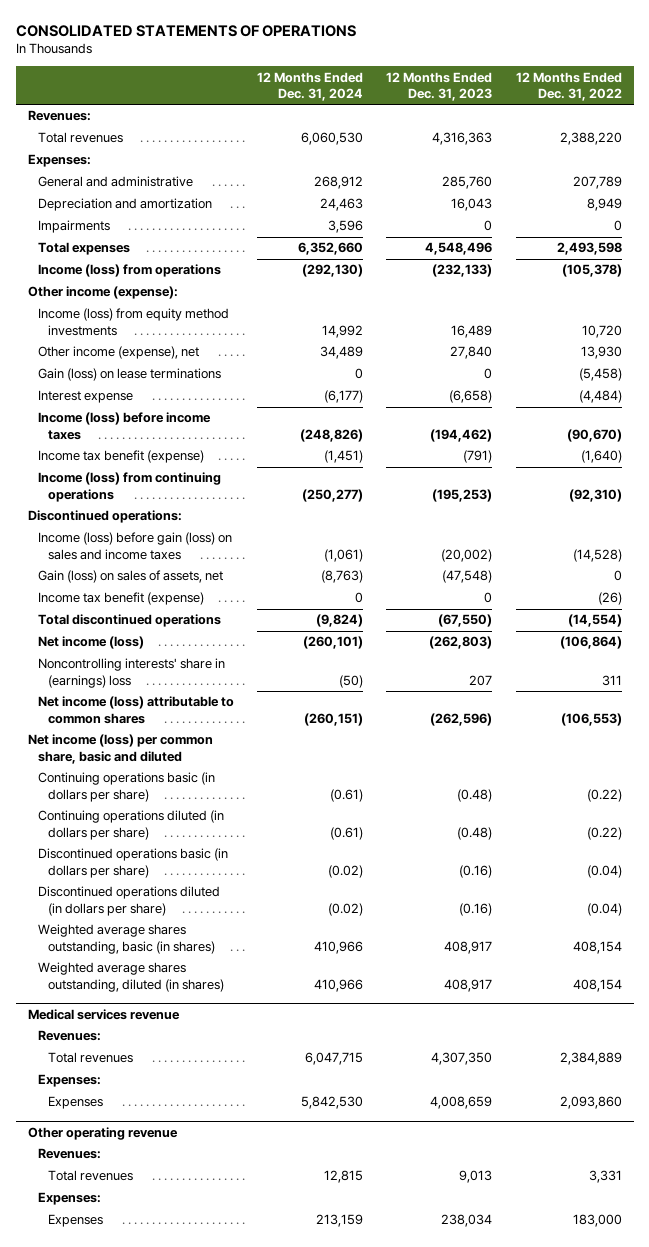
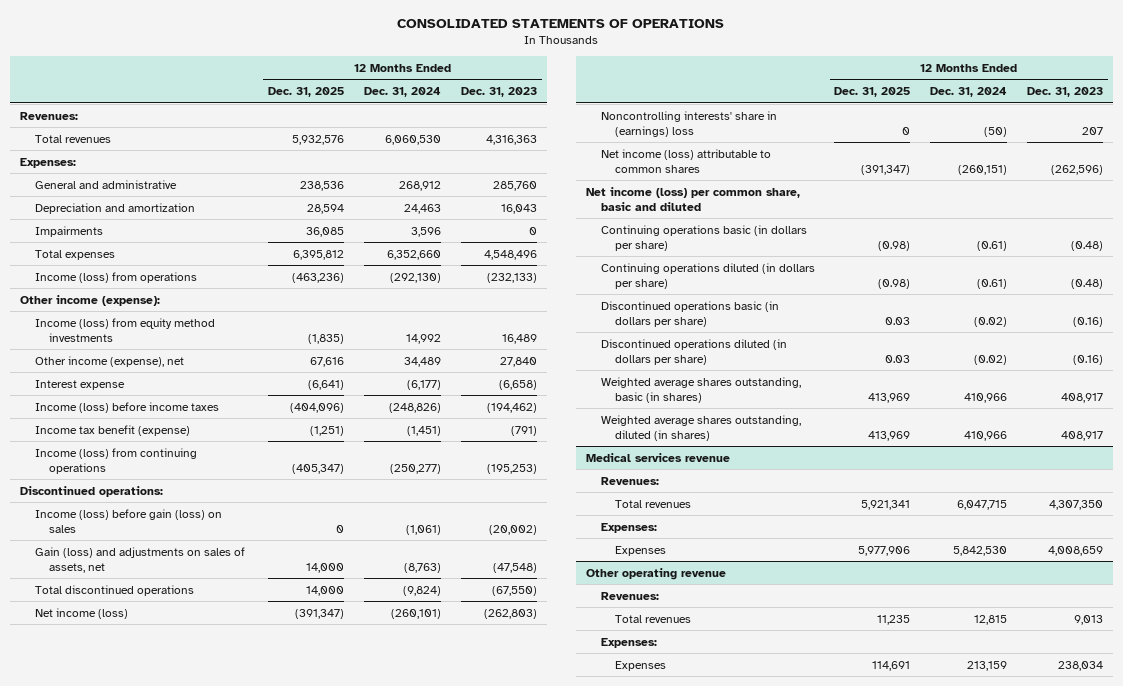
- | 12 Months Ended Dec. 31, 2024 | 12 Months Ended Dec. 31, 2023 | 12 Months Ended Dec. 31, 2022
+ | 12 Months Ended Dec. 31, 2025 | 12 Months Ended Dec. 31, 2024 | 12 Months Ended Dec. 31, 2023
- Gain (loss) on lease terminations | 0 | 0 | (5,458)
- Income (loss) before gain (loss) on sales and income taxes | (1,061) | (20,002) | (14,528)
- Gain (loss) on sales of assets, net | (8,763) | (47,548) | 0
- Income tax benefit (expense) | 0 | 0 | (26)
+ Income (loss) before gain (loss) on sales | 0 | (1,061) | (20,002)
+ Gain (loss) and adjustments on sales of assets, net | 14,000 | (8,763) | (47,548)

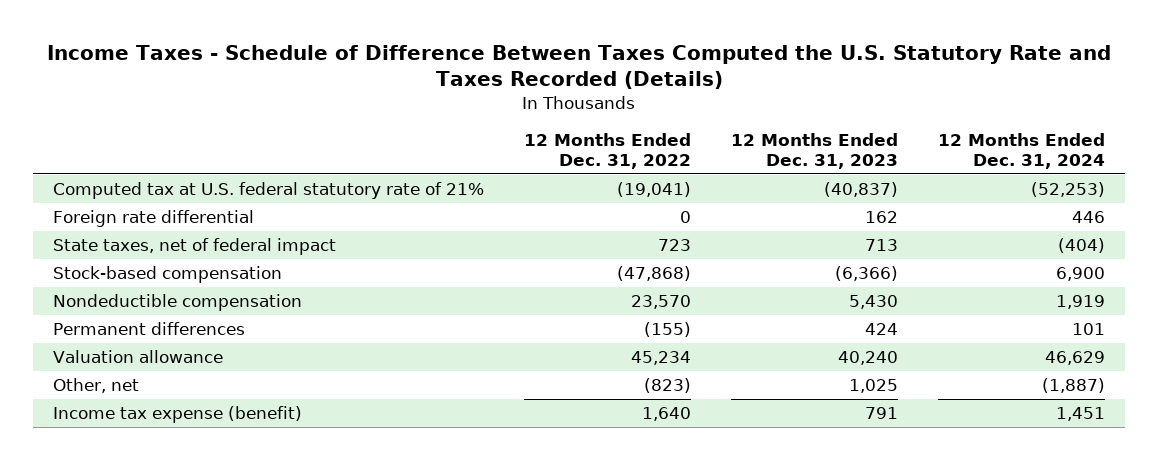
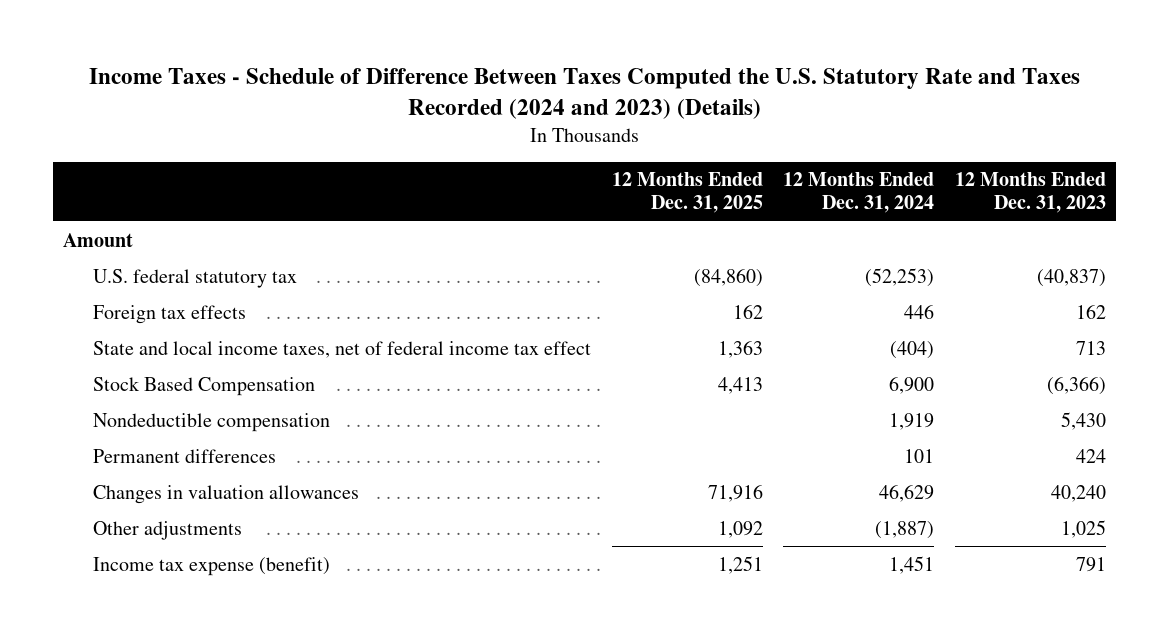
- Income Taxes - Schedule of Difference Between Taxes Computed the U.S. Statutory Rate and Taxes Recorded (Details)
+ Income Taxes - Schedule of Difference Between Taxes Computed the U.S. Statutory Rate and Taxes Recorded (2024 and 2023) (Details)
- | 12 Months Ended Dec. 31, 2022 | 12 Months Ended Dec. 31, 2023 | 12 Months Ended Dec. 31, 2024
+ | 12 Months Ended Dec. 31, 2025 | 12 Months Ended Dec. 31, 2024 | 12 Months Ended Dec. 31, 2023
- Computed tax at U.S. federal statutory rate of 21% | (19,041) | (40,837) | (52,253)
- Foreign rate differential | 0 | 162 | 446
- State taxes, net of federal impact | 723 | 713 | (404)
- Stock-based compensation | (47,868) | (6,366) | 6,900
+ Amount
+ U.S. federal statutory tax | (84,860) | (52,253) | (40,837)
+ Foreign tax effects | 162 | 446 | 162
+ State and local income taxes, net of federal income tax effect | 1,363 | (404) | 713
+ Stock Based Compensation | 4,413 | 6,900 | (6,366)
- Valuation allowance | 45,234 | 40,240 | 46,629
- Other, net | (823) | 1,025 | (1,887)
+ Changes in valuation allowances | 71,916 | 46,629 | 40,240
+ Other adjustments | 1,092 | (1,887) | 1,025

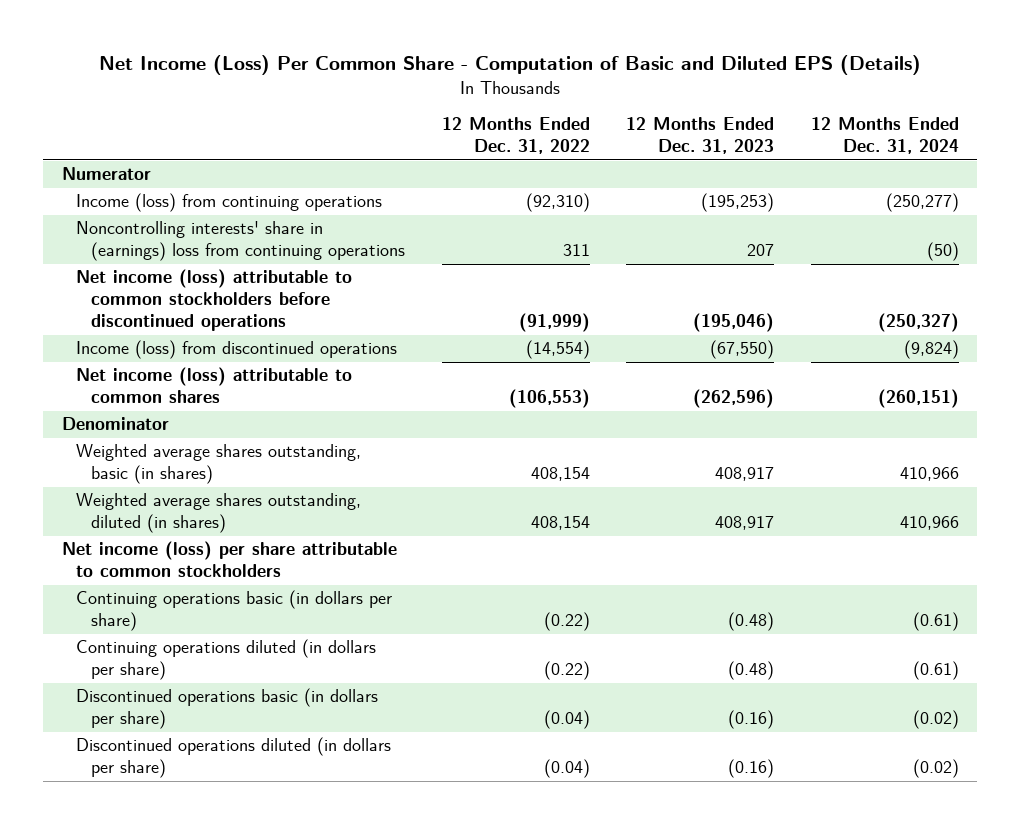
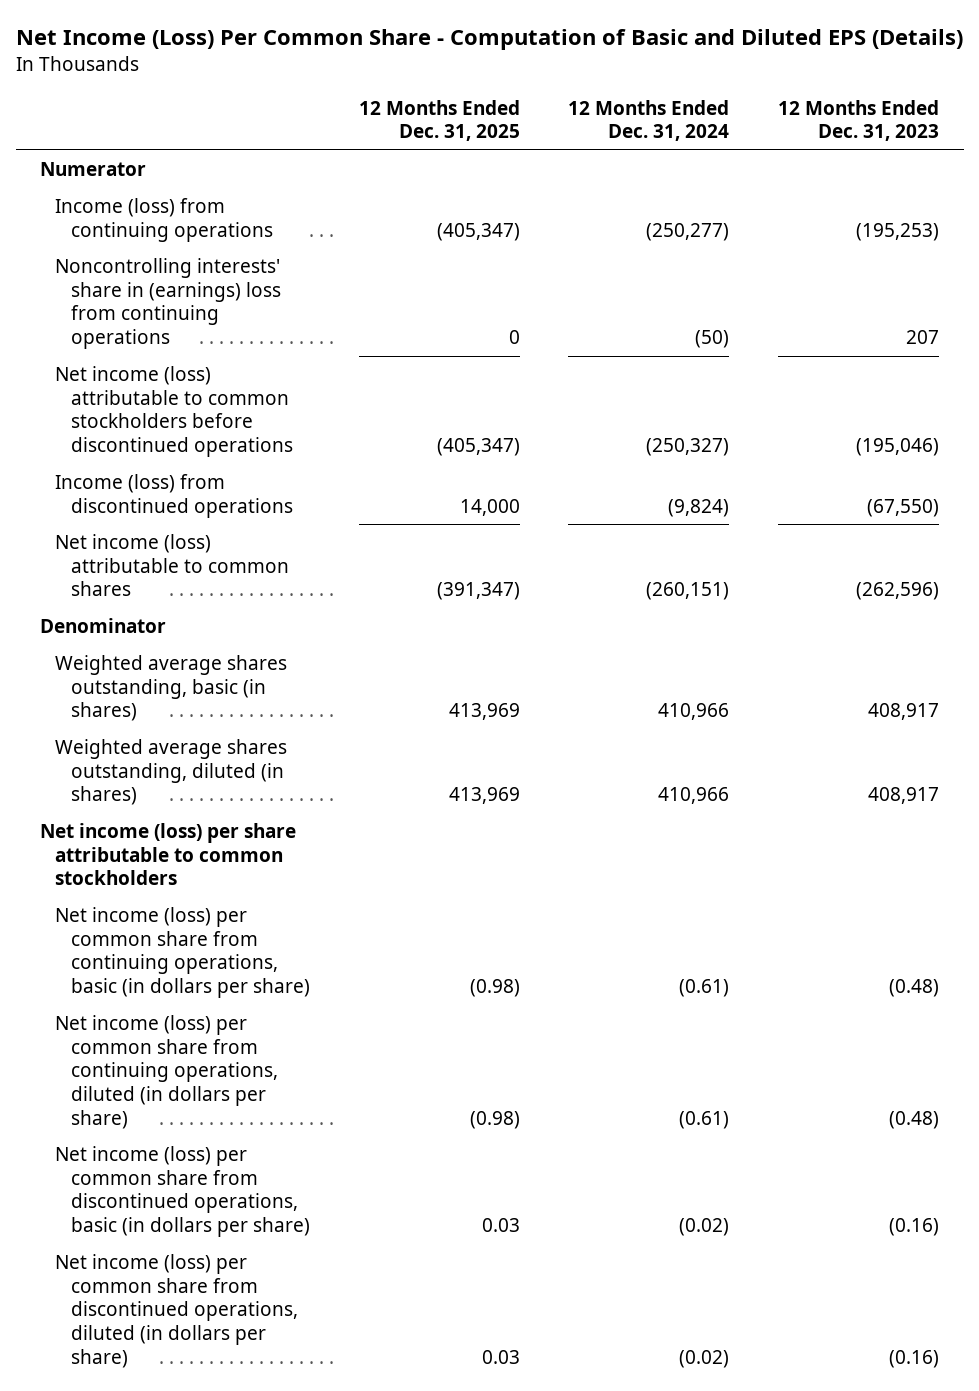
- | 12 Months Ended Dec. 31, 2022 | 12 Months Ended Dec. 31, 2023 | 12 Months Ended Dec. 31, 2024
+ | 12 Months Ended Dec. 31, 2025 | 12 Months Ended Dec. 31, 2024 | 12 Months Ended Dec. 31, 2023
- Continuing operations basic (in dollars per share) | (0.22) | (0.48) | (0.61)
- Continuing operations diluted (in dollars per share) | (0.22) | (0.48) | (0.61)
- Discontinued operations basic (in dollars per share) | (0.04) | (0.16) | (0.02)
- Discontinued operations diluted (in dollars per share) | (0.04) | (0.16) | (0.02)
+ Net income (loss) per common share from continuing operations, basic (in dollars per share) | (0.98) | (0.61) | (0.48)
+ Net income (loss) per common share from continuing operations, diluted (in dollars per share) | (0.98) | (0.61) | (0.48)
+ Net income (loss) per common share from discontinued operations, basic (in dollars per share) | 0.03 | (0.02) | (0.16)
+ Net income (loss) per common share from discontinued operations, diluted (in dollars per share) | 0.03 | (0.02) | (0.16)

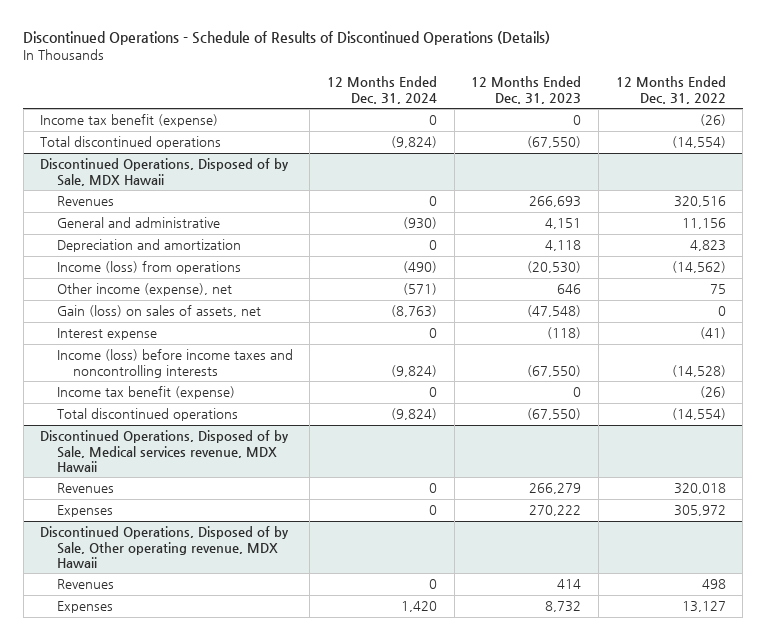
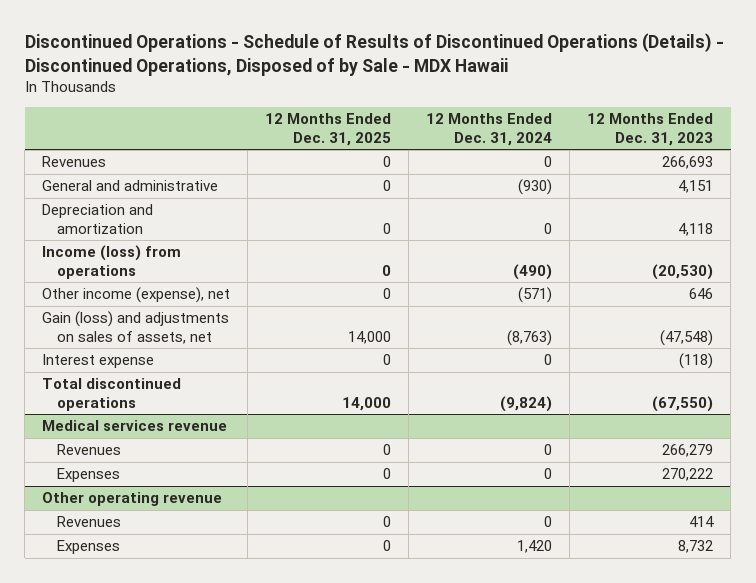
- Discontinued Operations - Schedule of Results of Discontinued Operations (Details)
+ Discontinued Operations - Schedule of Results of Discontinued Operations (Details) - Discontinued Operations, Disposed of by Sale - MDX Hawaii
- | 12 Months Ended Dec. 31, 2024 | 12 Months Ended Dec. 31, 2023 | 12 Months Ended Dec. 31, 2022
+ | 12 Months Ended Dec. 31, 2025 | 12 Months Ended Dec. 31, 2024 | 12 Months Ended Dec. 31, 2023
- Income tax benefit (expense) | 0 | 0 | (26)
- Total discontinued operations | (9,824) | (67,550) | (14,554)
- Discontinued Operations, Disposed of by Sale, MDX Hawaii
- Gain (loss) on sales of assets, net | (8,763) | (47,548) | 0
+ Gain (loss) and adjustments on sales of assets, net | 14,000 | (8,763) | (47,548)
- Income (loss) before income taxes and noncontrolling interests | (9,824) | (67,550) | (14,528)
- Income tax benefit (expense) | 0 | 0 | (26)
- Discontinued Operations, Disposed of by Sale, Medical services revenue, MDX Hawaii
+ Medical services revenue
- Discontinued Operations, Disposed of by Sale, Other operating revenue, MDX Hawaii
+ Other operating revenue

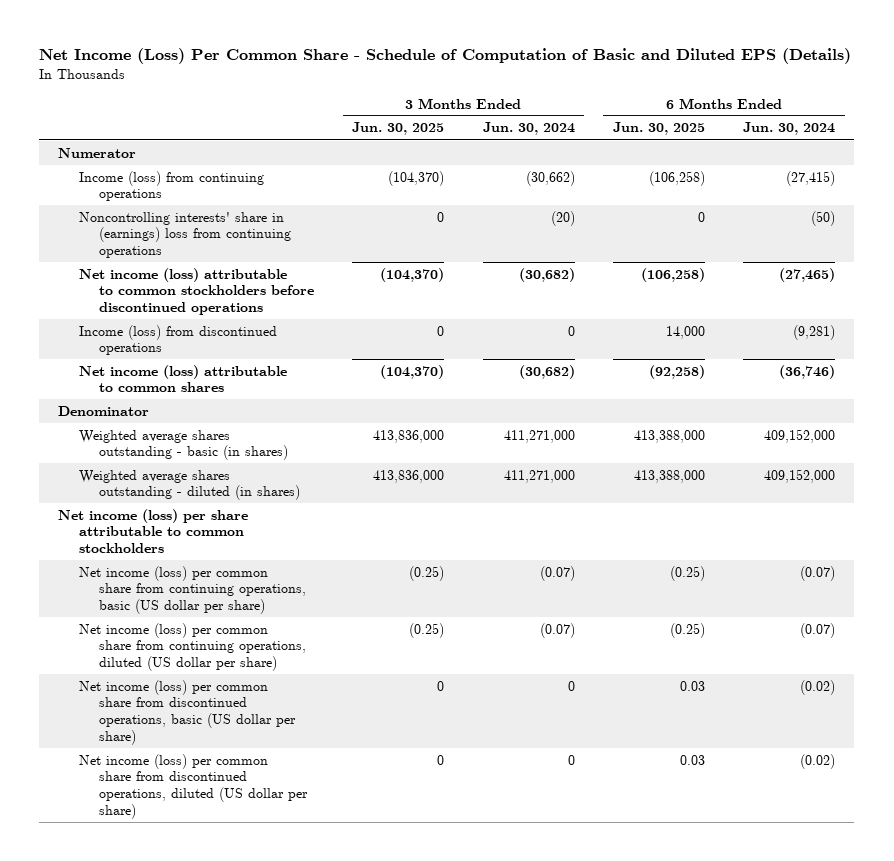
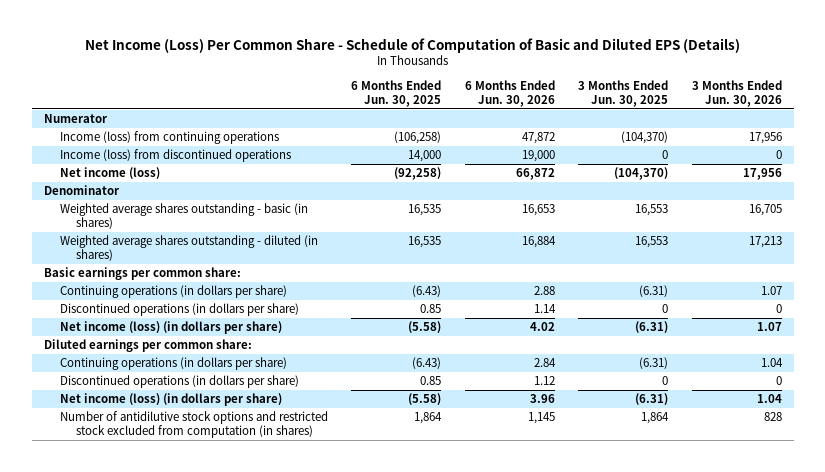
- | 3 Months Ended Jun. 30, 2025 | 3 Months Ended Jun. 30, 2024 | 6 Months Ended Jun. 30, 2025 | 6 Months Ended Jun. 30, 2024
+ | 6 Months Ended Jun. 30, 2025 | 6 Months Ended Jun. 30, 2026 | 3 Months Ended Jun. 30, 2025 | 3 Months Ended Jun. 30, 2026
- Noncontrolling interests' share in (earnings) loss from continuing operations | 0 | (20) | 0 | (50)
- Net income (loss) attributable to common stockholders before discontinued operations | (104,370) | (30,682) | (106,258) | (27,465)
- Net income (loss) attributable to common shares | (104,370) | (30,682) | (92,258) | (36,746)
+ Net income (loss) | (92,258) | 66,872 | (104,370) | 17,956
- Weighted average shares outstanding - basic (in shares) | 413,836,000 | 411,271,000 | 413,388,000 | 409,152,000
- Weighted average shares outstanding - diluted (in shares) | 413,836,000 | 411,271,000 | 413,388,000 | 409,152,000
- Net income (loss) per share attributable to common stockholders
- Net income (loss) per common share from continuing operations, basic (US dollar per share) | (0.25) | (0.07) | (0.25) | (0.07)
- Net income (loss) per common share from continuing operations, diluted (US dollar per share) | (0.25) | (0.07) | (0.25) | (0.07)
- Net income (loss) per common share from discontinued operations, basic (US dollar per share) | 0 | 0 | 0.03 | (0.02)
- Net income (loss) per common share from discontinued operations, diluted (US dollar per share) | 0 | 0 | 0.03 | (0.02)
+ Weighted average shares outstanding - basic (in shares) | 16,535 | 16,653 | 16,553 | 16,705
+ Weighted average shares outstanding - diluted (in shares) | 16,535 | 16,884 | 16,553 | 17,213
+ Basic earnings per common share:
+ Continuing operations (in dollars per share) | (6.43) | 2.88 | (6.31) | 1.07
+ Discontinued operations (in dollars per share) | 0.85 | 1.14 | 0 | 0
+ Net income (loss) (in dollars per share) | (5.58) | 4.02 | (6.31) | 1.07
+ Diluted earnings per common share:
+ Continuing operations (in dollars per share) | (6.43) | 2.84 | (6.31) | 1.04
+ Discontinued operations (in dollars per share) | 0.85 | 1.12 | 0 | 0
+ Net income (loss) (in dollars per share) | (5.58) | 3.96 | (6.31) | 1.04
+ Number of antidilutive stock options and restricted stock excluded from computation (in shares) | 1,864 | 1,145 | 1,864 | 828

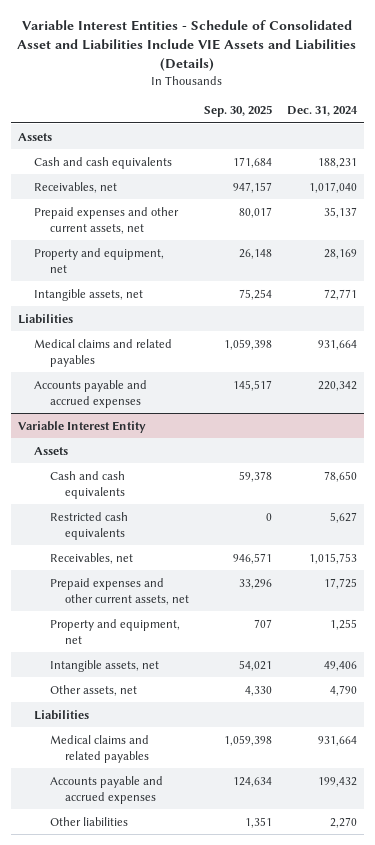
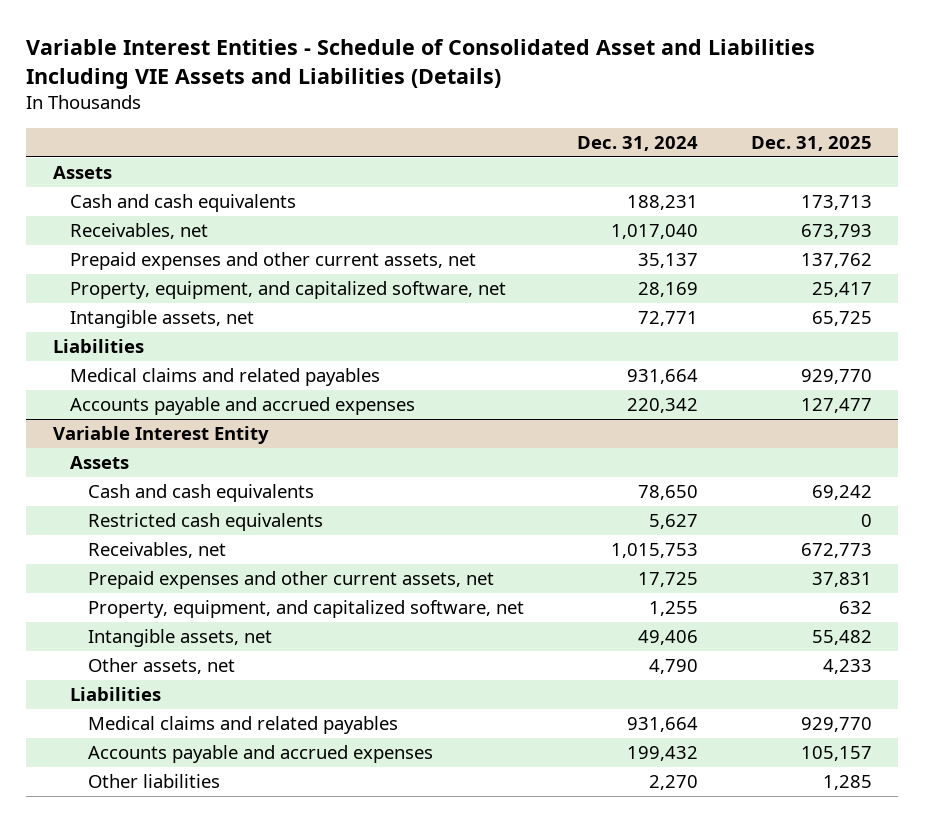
- Variable Interest Entities - Schedule of Consolidated Asset and Liabilities Include VIE Assets and Liabilities (Details)
+ Variable Interest Entities - Schedule of Consolidated Asset and Liabilities Including VIE Assets and Liabilities (Details)
- | Sep. 30, 2025 | Dec. 31, 2024
+ | Dec. 31, 2024 | Dec. 31, 2025
- Property and equipment, net | 26,148 | 28,169
+ Property, equipment, and capitalized software, net | 28,169 | 25,417
@ Variable Interest Entity
- Property and equipment, net | 707 | 1,255
+ Property, equipment, and capitalized software, net | 1,255 | 632

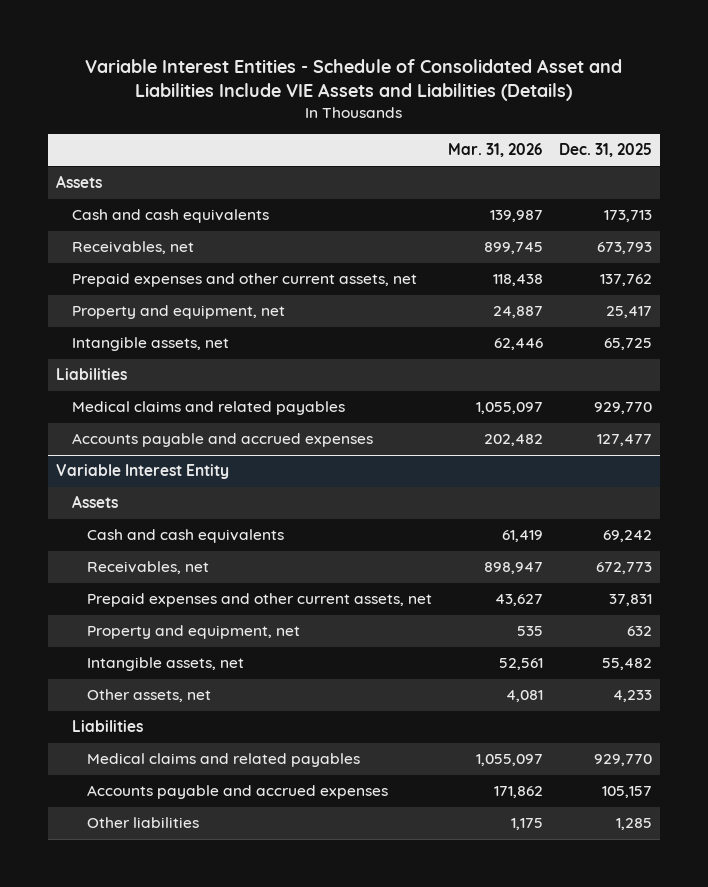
- Variable Interest Entities - Schedule of Consolidated Asset and Liabilities Including VIE Assets and Liabilities (Details)
+ Variable Interest Entities - Schedule of Consolidated Asset and Liabilities Include VIE Assets and Liabilities (Details)
- | Dec. 31, 2024 | Dec. 31, 2025
+ | Mar. 31, 2026 | Dec. 31, 2025
- Property, equipment, and capitalized software, net | 28,169 | 25,417
+ Property and equipment, net | 24,887 | 25,417
@ Variable Interest Entity
- Restricted cash equivalents | 5,627 | 0
- Property, equipment, and capitalized software, net | 1,255 | 632
+ Property and equipment, net | 535 | 632

